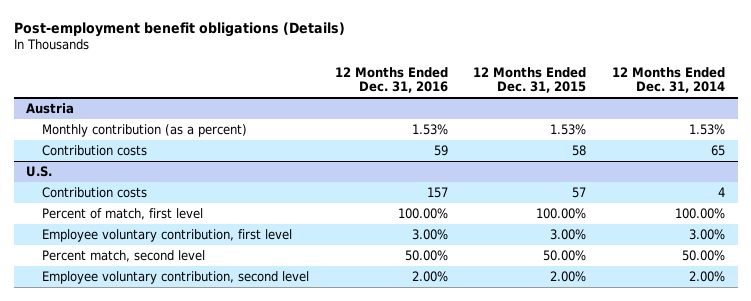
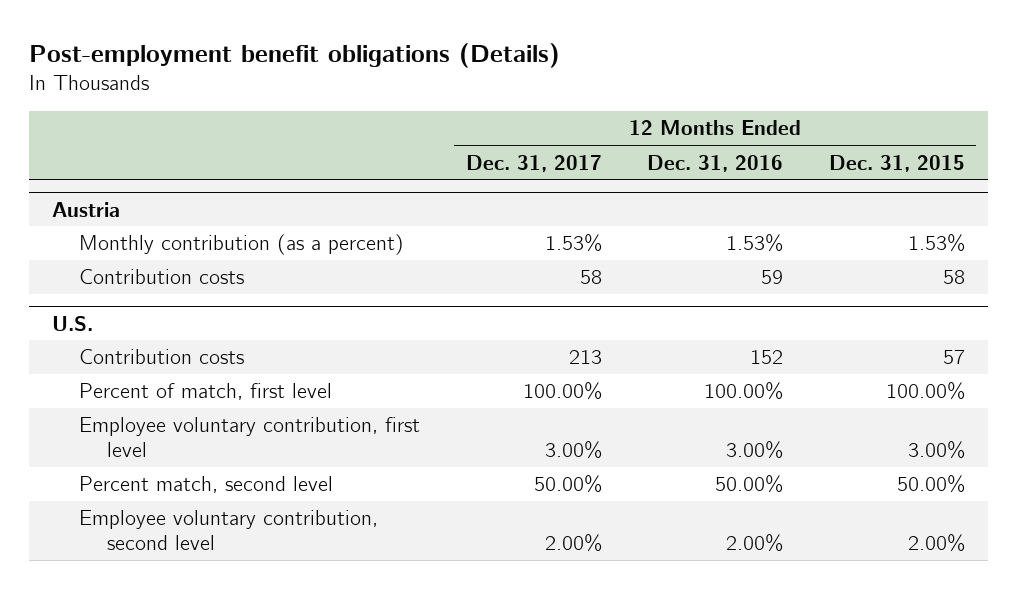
- | 12 Months Ended Dec. 31, 2016 | 12 Months Ended Dec. 31, 2015 | 12 Months Ended Dec. 31, 2014
+ | 12 Months Ended Dec. 31, 2017 | 12 Months Ended Dec. 31, 2016 | 12 Months Ended Dec. 31, 2015
@ U.S.
- Contribution costs | 157 | 57 | 4
+ Contribution costs | 213 | 152 | 57

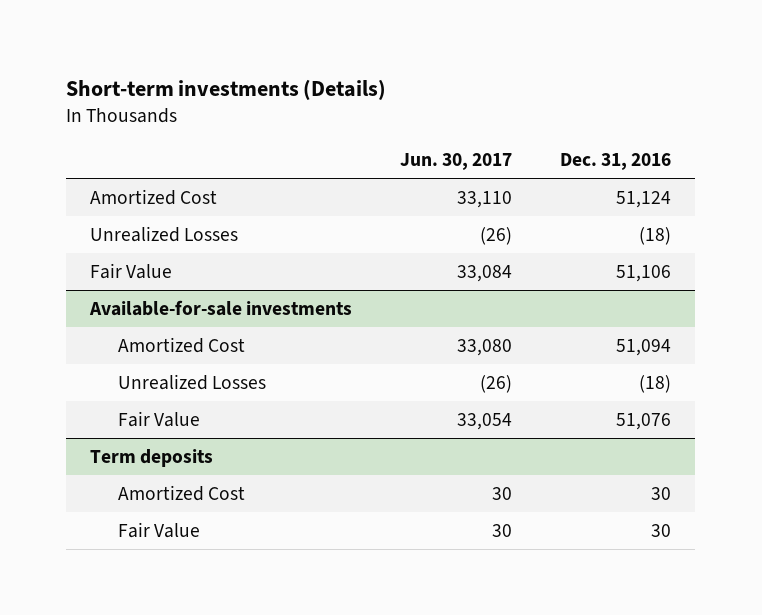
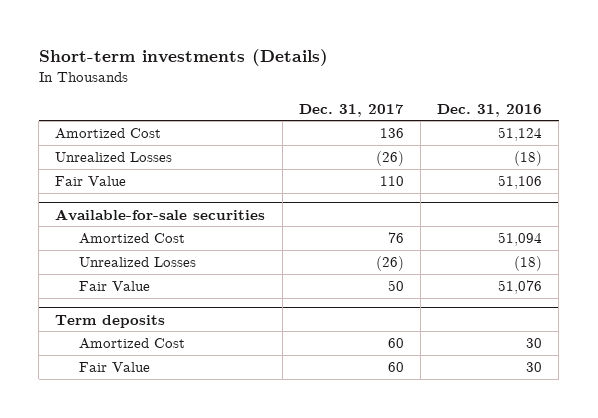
- | Jun. 30, 2017 | Dec. 31, 2016
+ | Dec. 31, 2017 | Dec. 31, 2016
- Available-for-sale investments
+ Available-for-sale securities

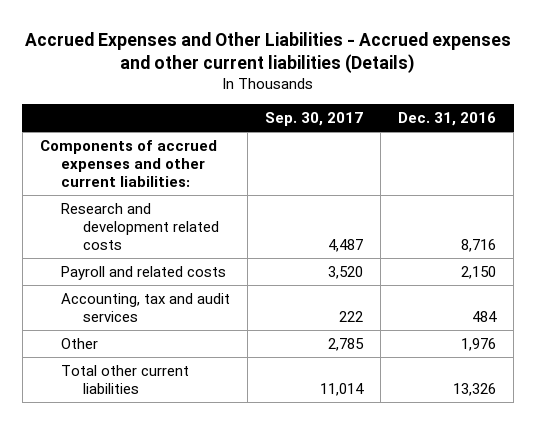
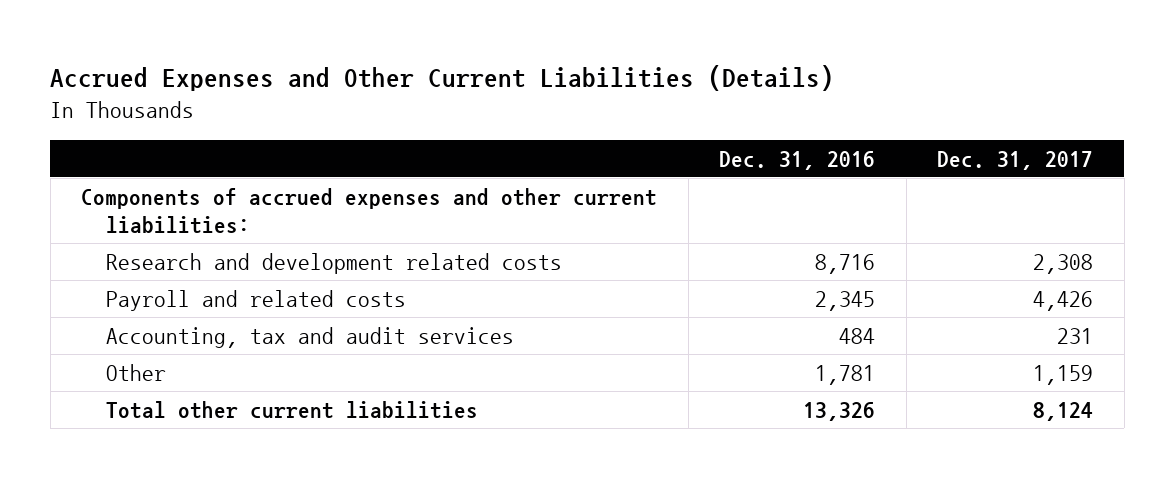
- Accrued Expenses and Other Liabilities - Accrued expenses and other current liabilities (Details)
+ Accrued Expenses and Other Current Liabilities (Details)
- | Sep. 30, 2017 | Dec. 31, 2016
+ | Dec. 31, 2016 | Dec. 31, 2017
- Payroll and related costs | 3,520 | 2,150
+ Payroll and related costs | 2,345 | 4,426
- Other | 2,785 | 1,976
+ Other | 1,781 | 1,159

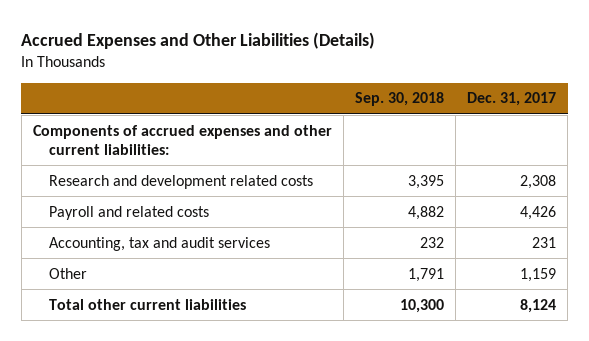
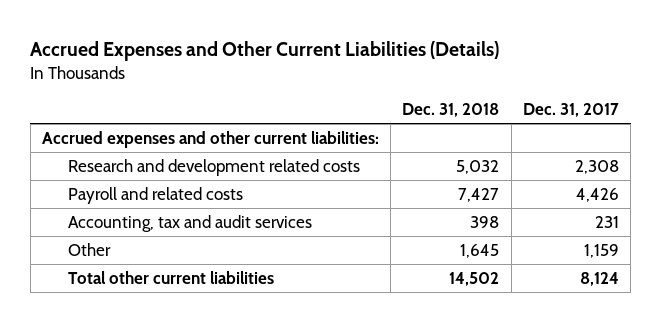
- Accrued Expenses and Other Liabilities (Details)
+ Accrued Expenses and Other Current Liabilities (Details)
- | Sep. 30, 2018 | Dec. 31, 2017
+ | Dec. 31, 2018 | Dec. 31, 2017
- Components of accrued expenses and other current liabilities:
+ Accrued expenses and other current liabilities:

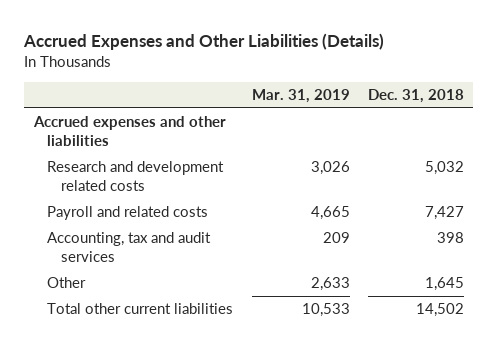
- Accrued Expenses and Other Current Liabilities (Details)
+ Accrued Expenses and Other Liabilities (Details)
- | Dec. 31, 2018 | Dec. 31, 2017
+ | Mar. 31, 2019 | Dec. 31, 2018
- Accrued expenses and other current liabilities:
+ Accrued expenses and other liabilities

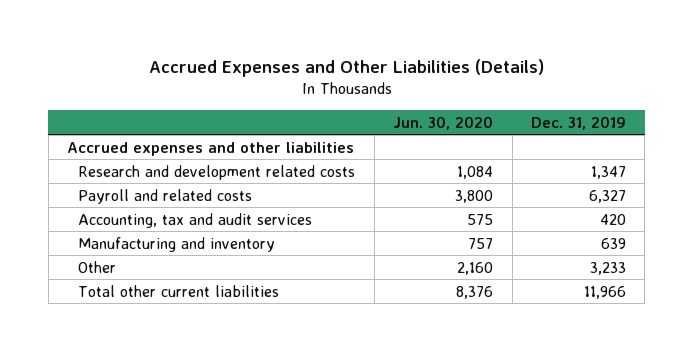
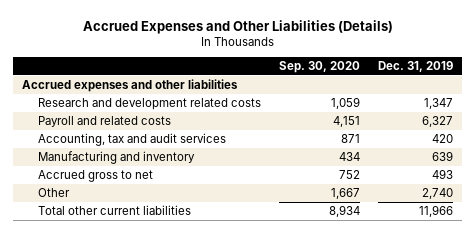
- | Jun. 30, 2020 | Dec. 31, 2019
+ | Sep. 30, 2020 | Dec. 31, 2019
- Other | 2,160 | 3,233
+ Accrued gross to net | 752 | 493
+ Other | 1,667 | 2,740

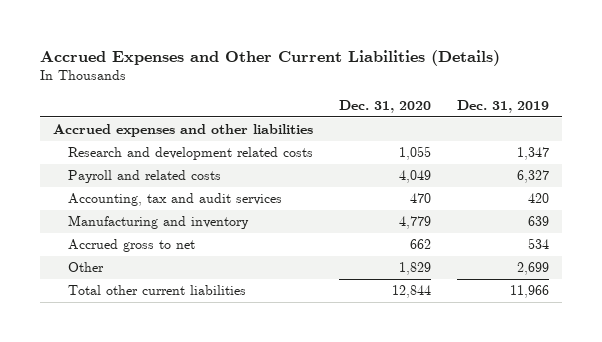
- Accrued Expenses and Other Liabilities (Details)
+ Accrued Expenses and Other Current Liabilities (Details)
- | Sep. 30, 2020 | Dec. 31, 2019
+ | Dec. 31, 2020 | Dec. 31, 2019
- Accrued gross to net | 752 | 493
- Other | 1,667 | 2,740
+ Accrued gross to net | 662 | 534
+ Other | 1,829 | 2,699

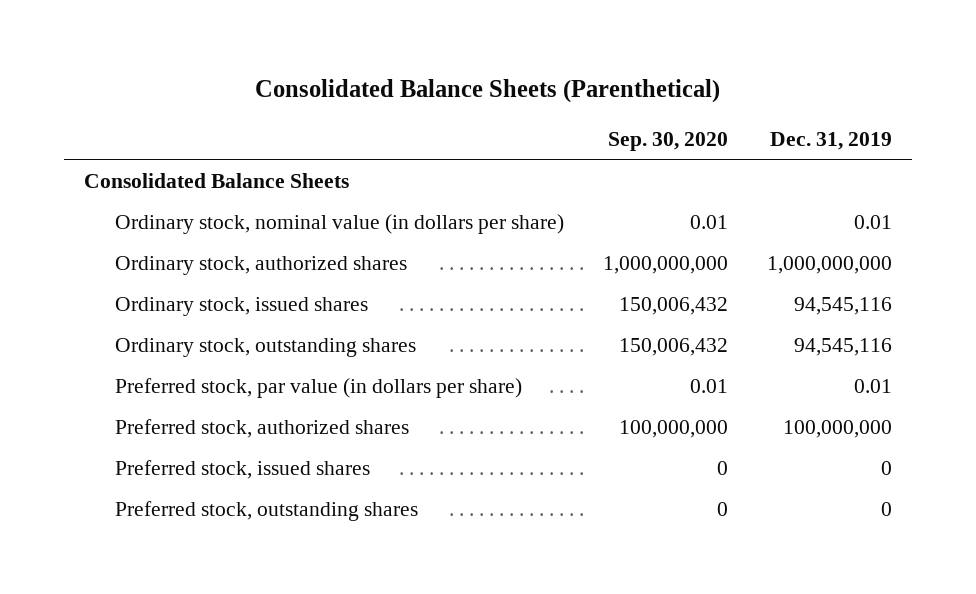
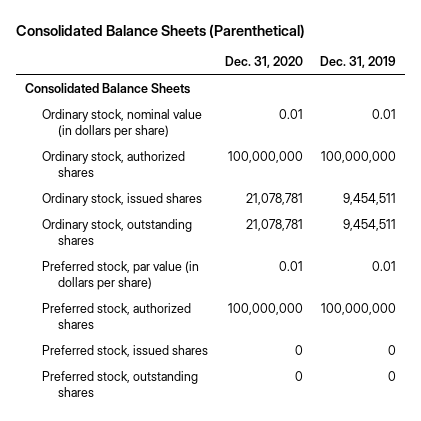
- | Sep. 30, 2020 | Dec. 31, 2019
+ | Dec. 31, 2020 | Dec. 31, 2019
- Ordinary stock, authorized shares | 1,000,000,000 | 1,000,000,000
- Ordinary stock, issued shares | 150,006,432 | 94,545,116
- Ordinary stock, outstanding shares | 150,006,432 | 94,545,116
+ Ordinary stock, authorized shares | 100,000,000 | 100,000,000
+ Ordinary stock, issued shares | 21,078,781 | 9,454,511
+ Ordinary stock, outstanding shares | 21,078,781 | 9,454,511

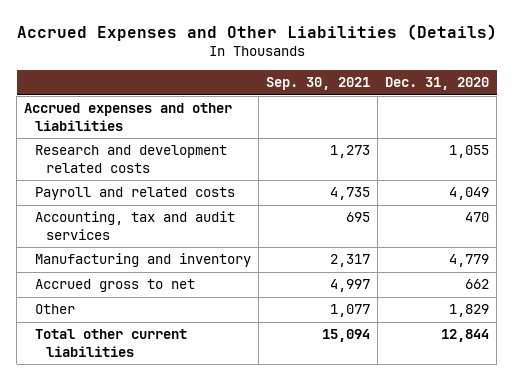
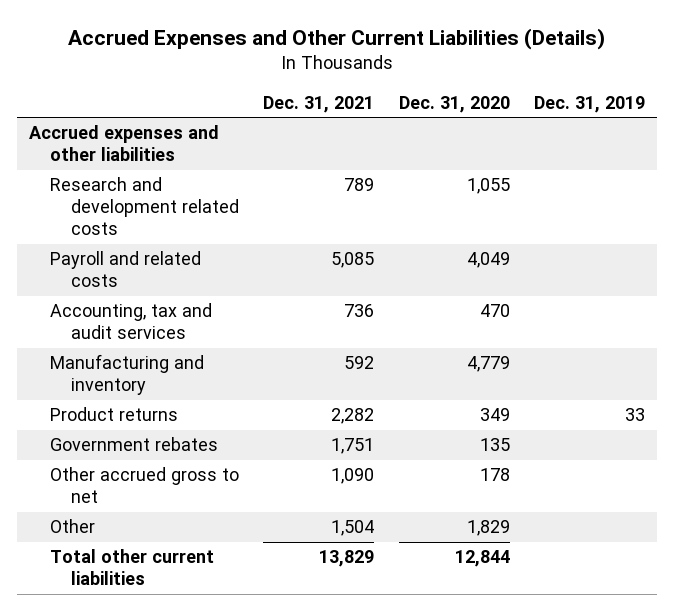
- Accrued Expenses and Other Liabilities (Details)
+ Accrued Expenses and Other Current Liabilities (Details)
- | Sep. 30, 2021 | Dec. 31, 2020
+ | Dec. 31, 2021 | Dec. 31, 2020 | Dec. 31, 2019
- Accrued gross to net | 4,997 | 662
+ Product returns | 2,282 | 349 | 33
+ Government rebates | 1,751 | 135 |
+ Other accrued gross to net | 1,090 | 178 |

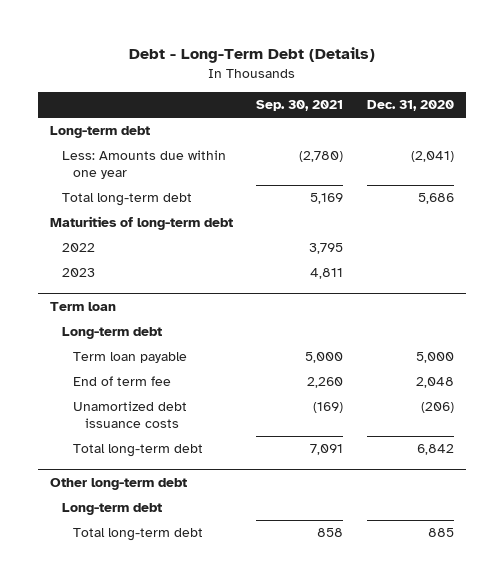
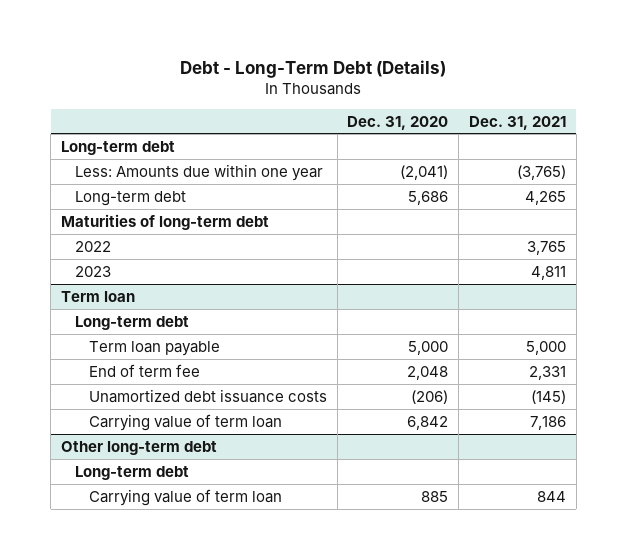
- | Sep. 30, 2021 | Dec. 31, 2020
+ | Dec. 31, 2020 | Dec. 31, 2021
- Total long-term debt | 5,169 | 5,686
+ Long-term debt | 5,686 | 4,265
@ Term loan
- Total long-term debt | 7,091 | 6,842
+ Carrying value of term loan | 6,842 | 7,186
@ Other long-term debt
- Total long-term debt | 858 | 885
+ Carrying value of term loan | 885 | 844

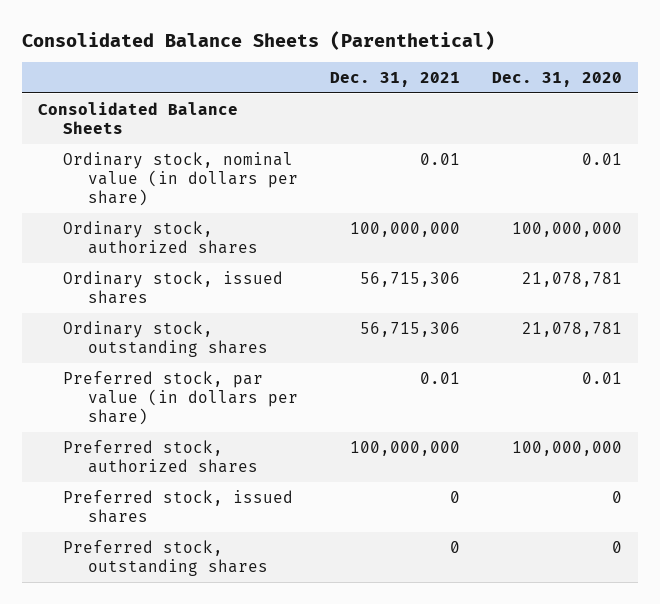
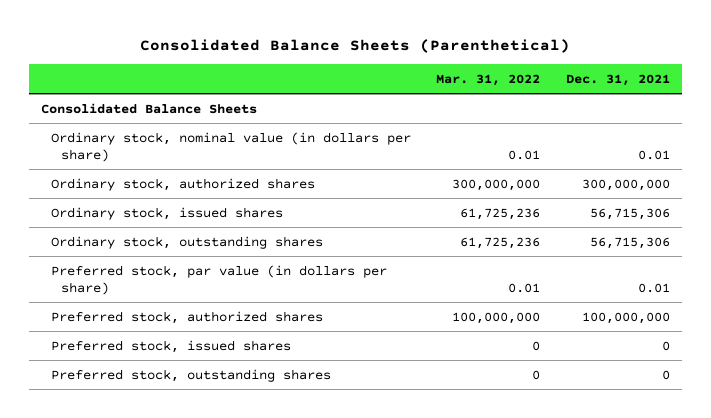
- | Dec. 31, 2021 | Dec. 31, 2020
+ | Mar. 31, 2022 | Dec. 31, 2021
- Ordinary stock, authorized shares | 100,000,000 | 100,000,000
+ Ordinary stock, authorized shares | 300,000,000 | 300,000,000

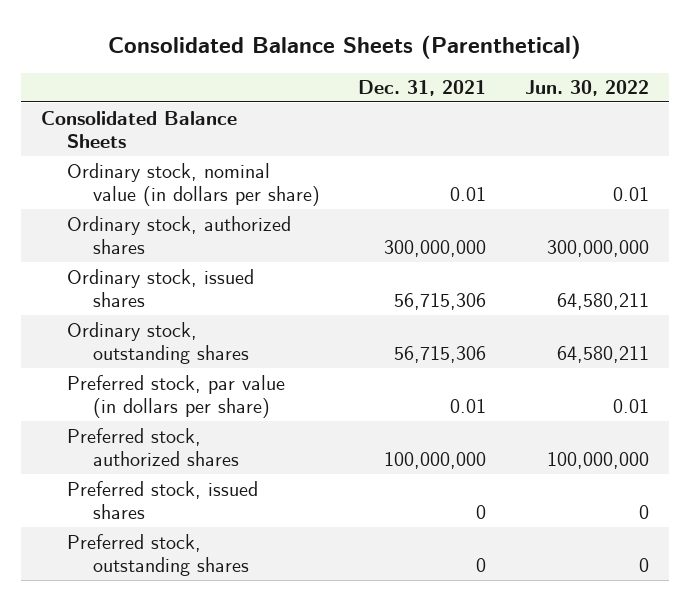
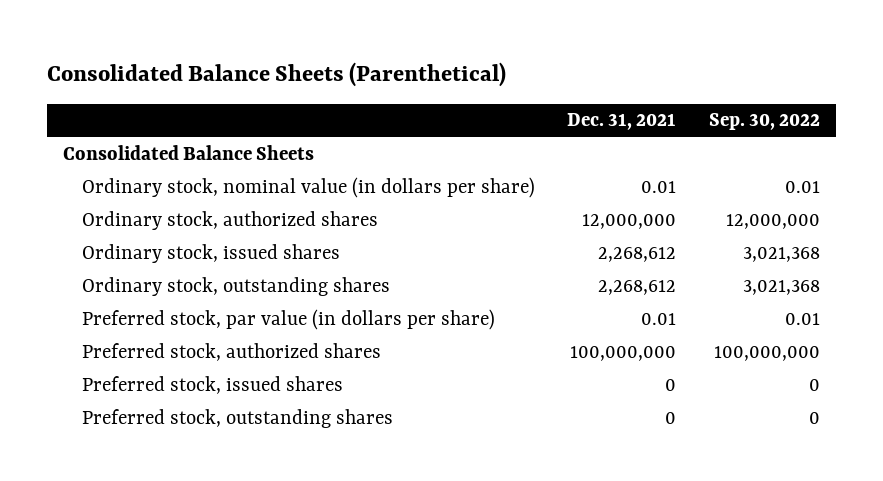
- | Dec. 31, 2021 | Jun. 30, 2022
+ | Dec. 31, 2021 | Sep. 30, 2022
- Ordinary stock, authorized shares | 300,000,000 | 300,000,000
- Ordinary stock, issued shares | 56,715,306 | 64,580,211
- Ordinary stock, outstanding shares | 56,715,306 | 64,580,211
+ Ordinary stock, authorized shares | 12,000,000 | 12,000,000
+ Ordinary stock, issued shares | 2,268,612 | 3,021,368
+ Ordinary stock, outstanding shares | 2,268,612 | 3,021,368

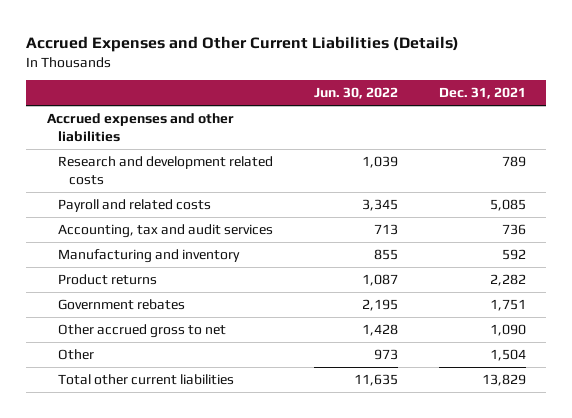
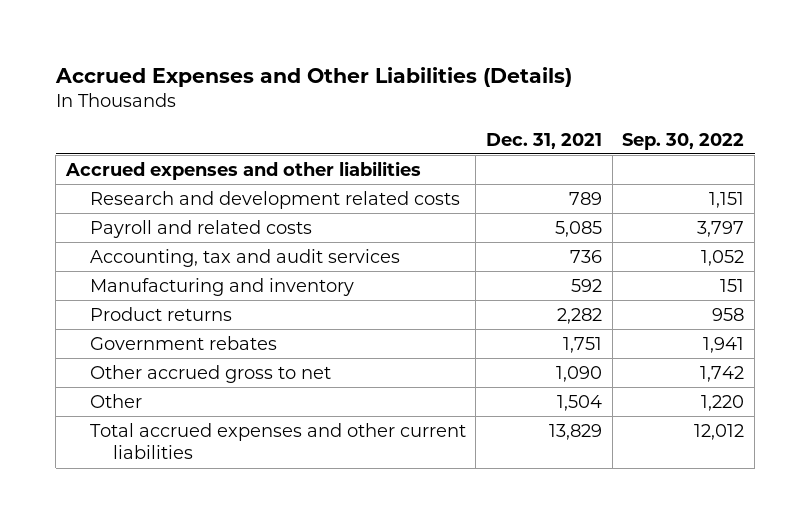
- Accrued Expenses and Other Current Liabilities (Details)
+ Accrued Expenses and Other Liabilities (Details)
- | Jun. 30, 2022 | Dec. 31, 2021
+ | Dec. 31, 2021 | Sep. 30, 2022
- Total other current liabilities | 11,635 | 13,829
+ Total accrued expenses and other current liabilities | 13,829 | 12,012

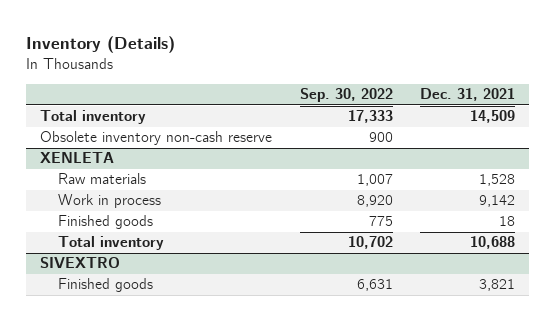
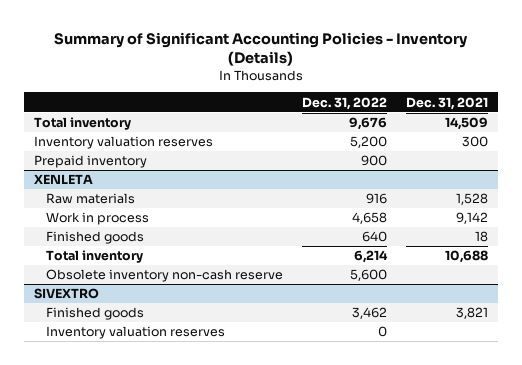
- Inventory (Details)
+ Summary of Significant Accounting Policies - Inventory (Details)
- | Sep. 30, 2022 | Dec. 31, 2021
+ | Dec. 31, 2022 | Dec. 31, 2021
- Obsolete inventory non-cash reserve | 900 |
+ Inventory valuation reserves | 5,200 | 300
+ Prepaid inventory | 900 |
@ XENLETA
+ Obsolete inventory non-cash reserve | 5,600 |
@ SIVEXTRO
+ Inventory valuation reserves | 0 |

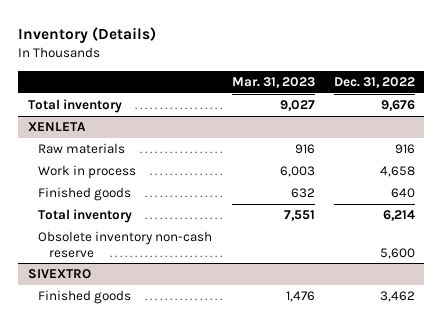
- Summary of Significant Accounting Policies - Inventory (Details)
+ Inventory (Details)
- | Dec. 31, 2022 | Dec. 31, 2021
+ | Mar. 31, 2023 | Dec. 31, 2022
- Inventory valuation reserves | 5,200 | 300
- Prepaid inventory | 900 |
@ SIVEXTRO
- Inventory valuation reserves | 0 |

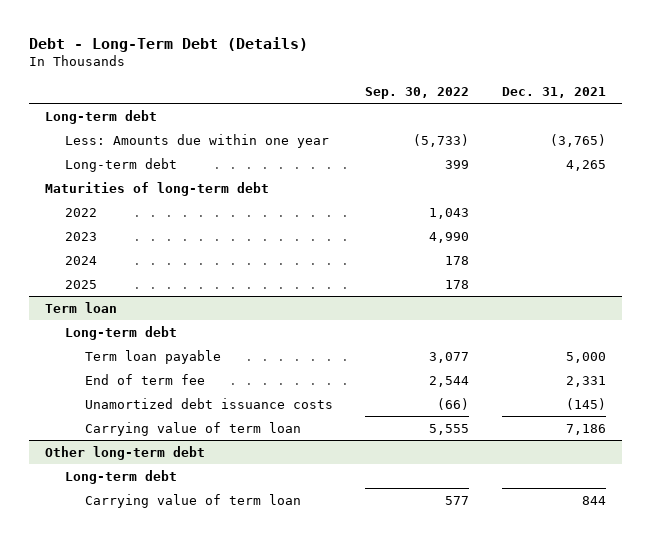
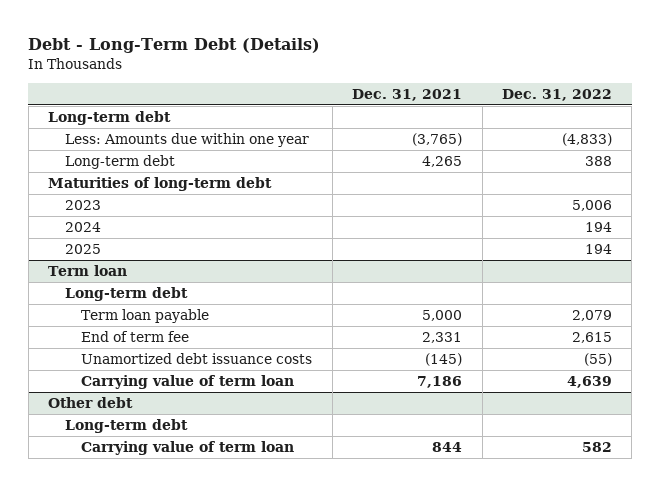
- | Sep. 30, 2022 | Dec. 31, 2021
+ | Dec. 31, 2021 | Dec. 31, 2022
- 2022 | 1,043 |
- Other long-term debt
+ Other debt

